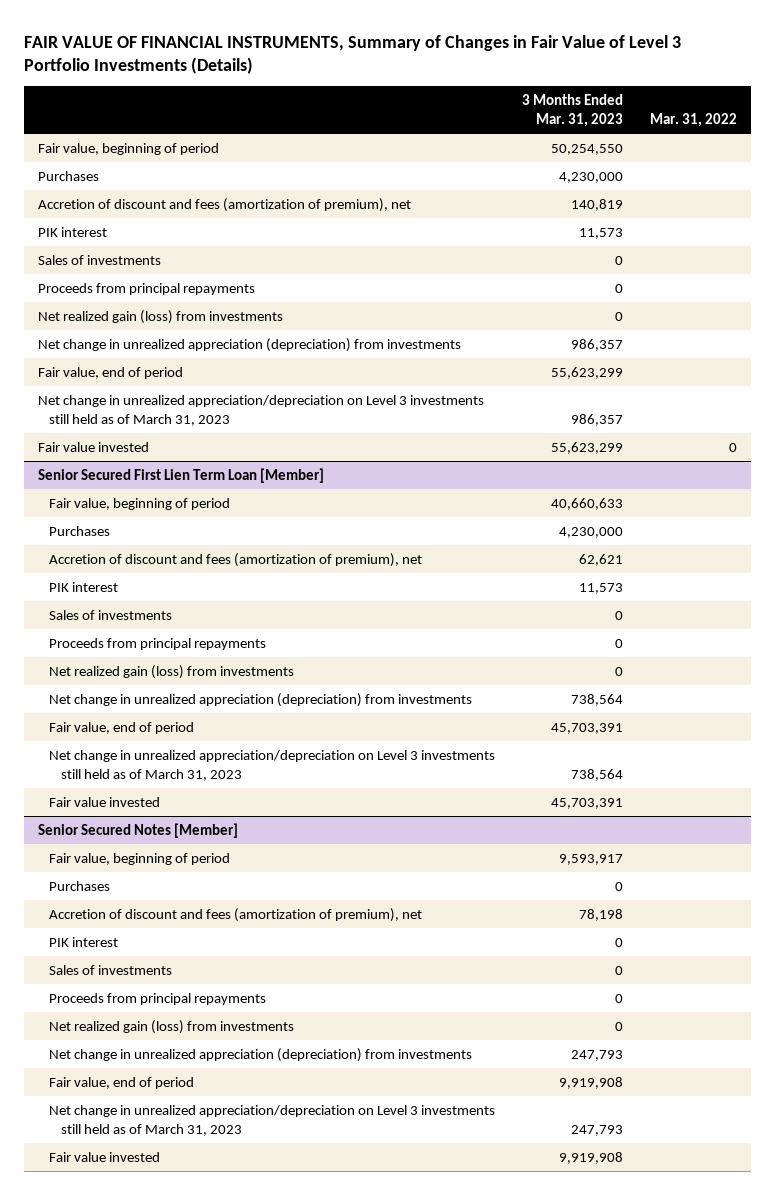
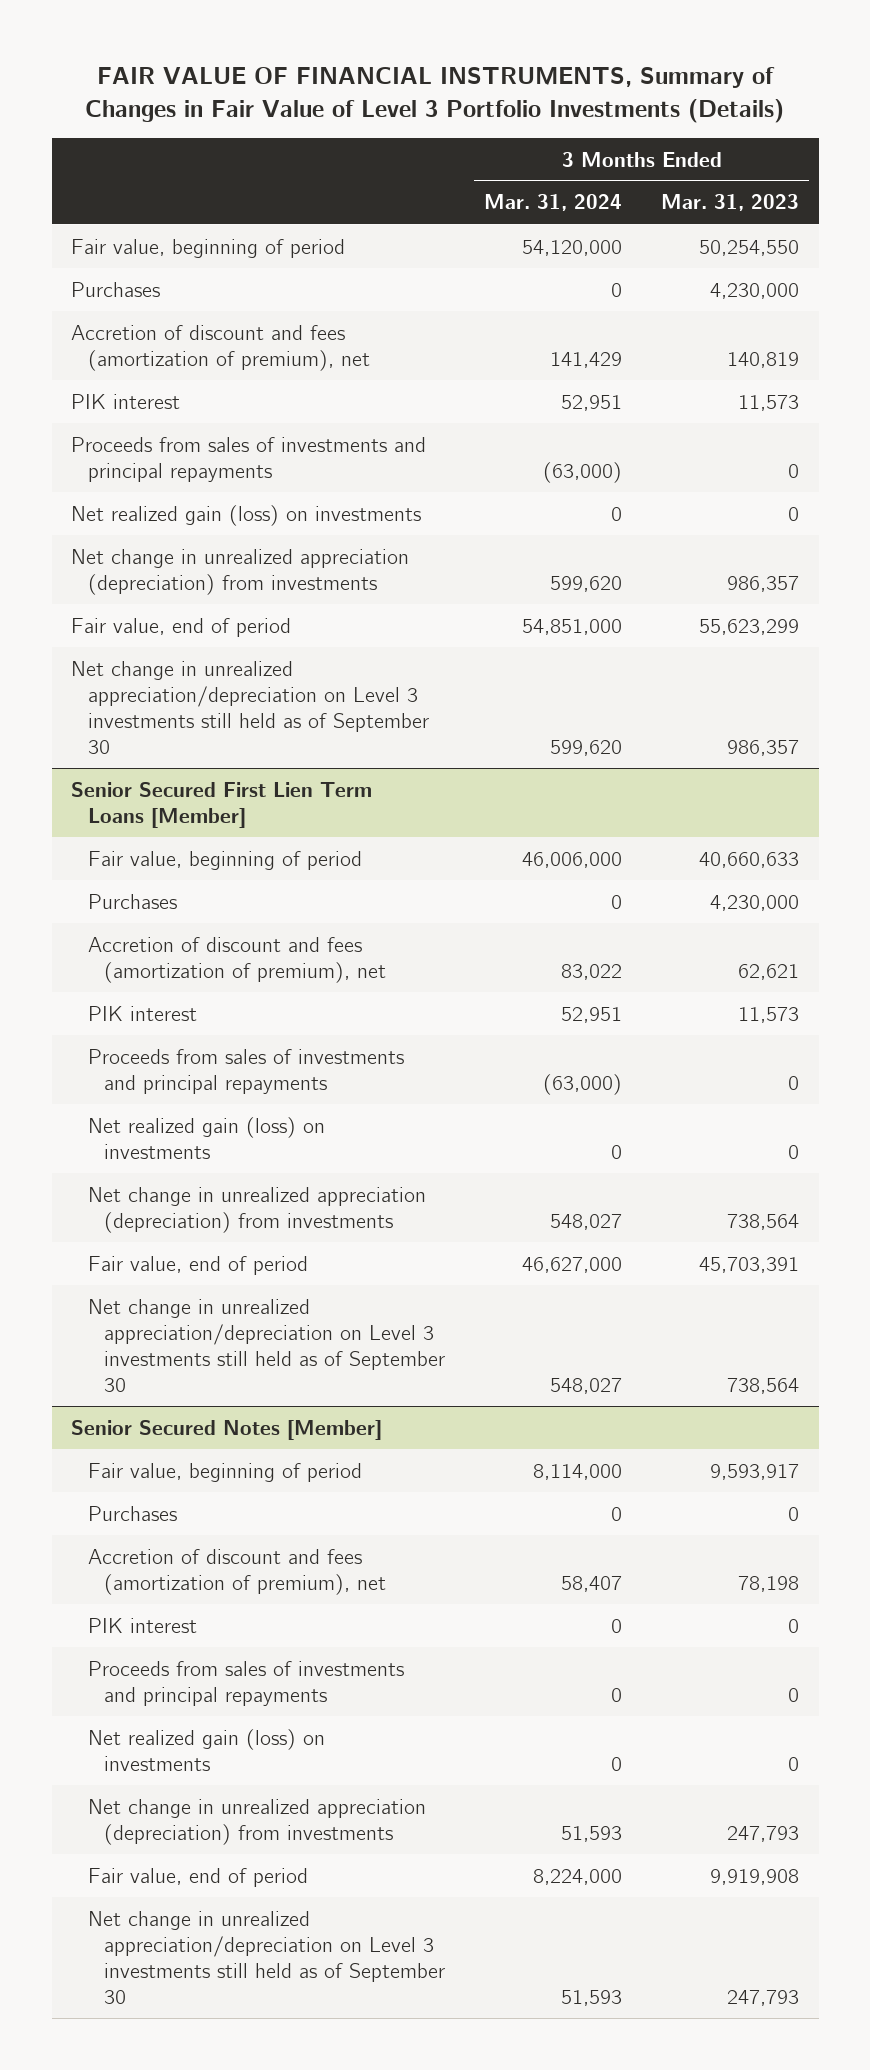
- | 3 Months Ended Mar. 31, 2023 | Mar. 31, 2022
+ | 3 Months Ended Mar. 31, 2024 | 3 Months Ended Mar. 31, 2023
- Sales of investments | 0 |
- Proceeds from principal repayments | 0 |
- Net realized gain (loss) from investments | 0 |
+ Proceeds from sales of investments and principal repayments | (63,000) | 0
+ Net realized gain (loss) on investments | 0 | 0
- Net change in unrealized appreciation/depreciation on Level 3 investments still held as of March 31, 2023 | 986,357 |
- Fair value invested | 55,623,299 | 0
- Senior Secured First Lien Term Loan [Member]
+ Net change in unrealized appreciation/depreciation on Level 3 investments still held as of September 30 | 599,620 | 986,357
+ Senior Secured First Lien Term Loans [Member]
- Sales of investments | 0 |
- Proceeds from principal repayments | 0 |
- Net realized gain (loss) from investments | 0 |
+ Proceeds from sales of investments and principal repayments | (63,000) | 0
+ Net realized gain (loss) on investments | 0 | 0
- Net change in unrealized appreciation/depreciation on Level 3 investments still held as of March 31, 2023 | 738,564 |
- Fair value invested | 45,703,391 |
+ Net change in unrealized appreciation/depreciation on Level 3 investments still held as of September 30 | 548,027 | 738,564
@ Senior Secured Notes [Member]
- Sales of investments | 0 |
- Proceeds from principal repayments | 0 |
- Net realized gain (loss) from investments | 0 |
+ Proceeds from sales of investments and principal repayments | 0 | 0
+ Net realized gain (loss) on investments | 0 | 0
- Net change in unrealized appreciation/depreciation on Level 3 investments still held as of March 31, 2023 | 247,793 |
- Fair value invested | 9,919,908 |
+ Net change in unrealized appreciation/depreciation on Level 3 investments still held as of September 30 | 51,593 | 247,793

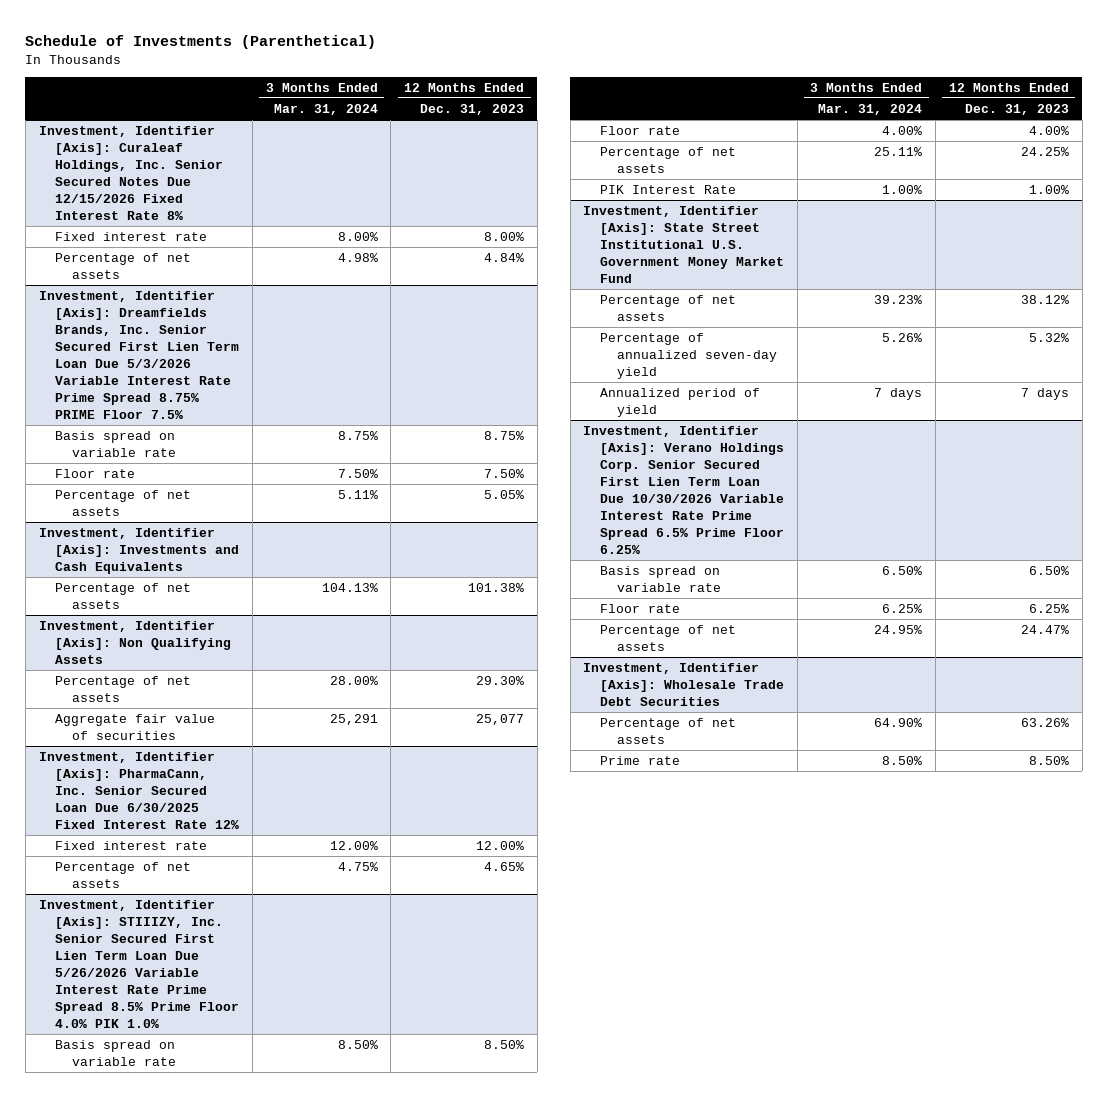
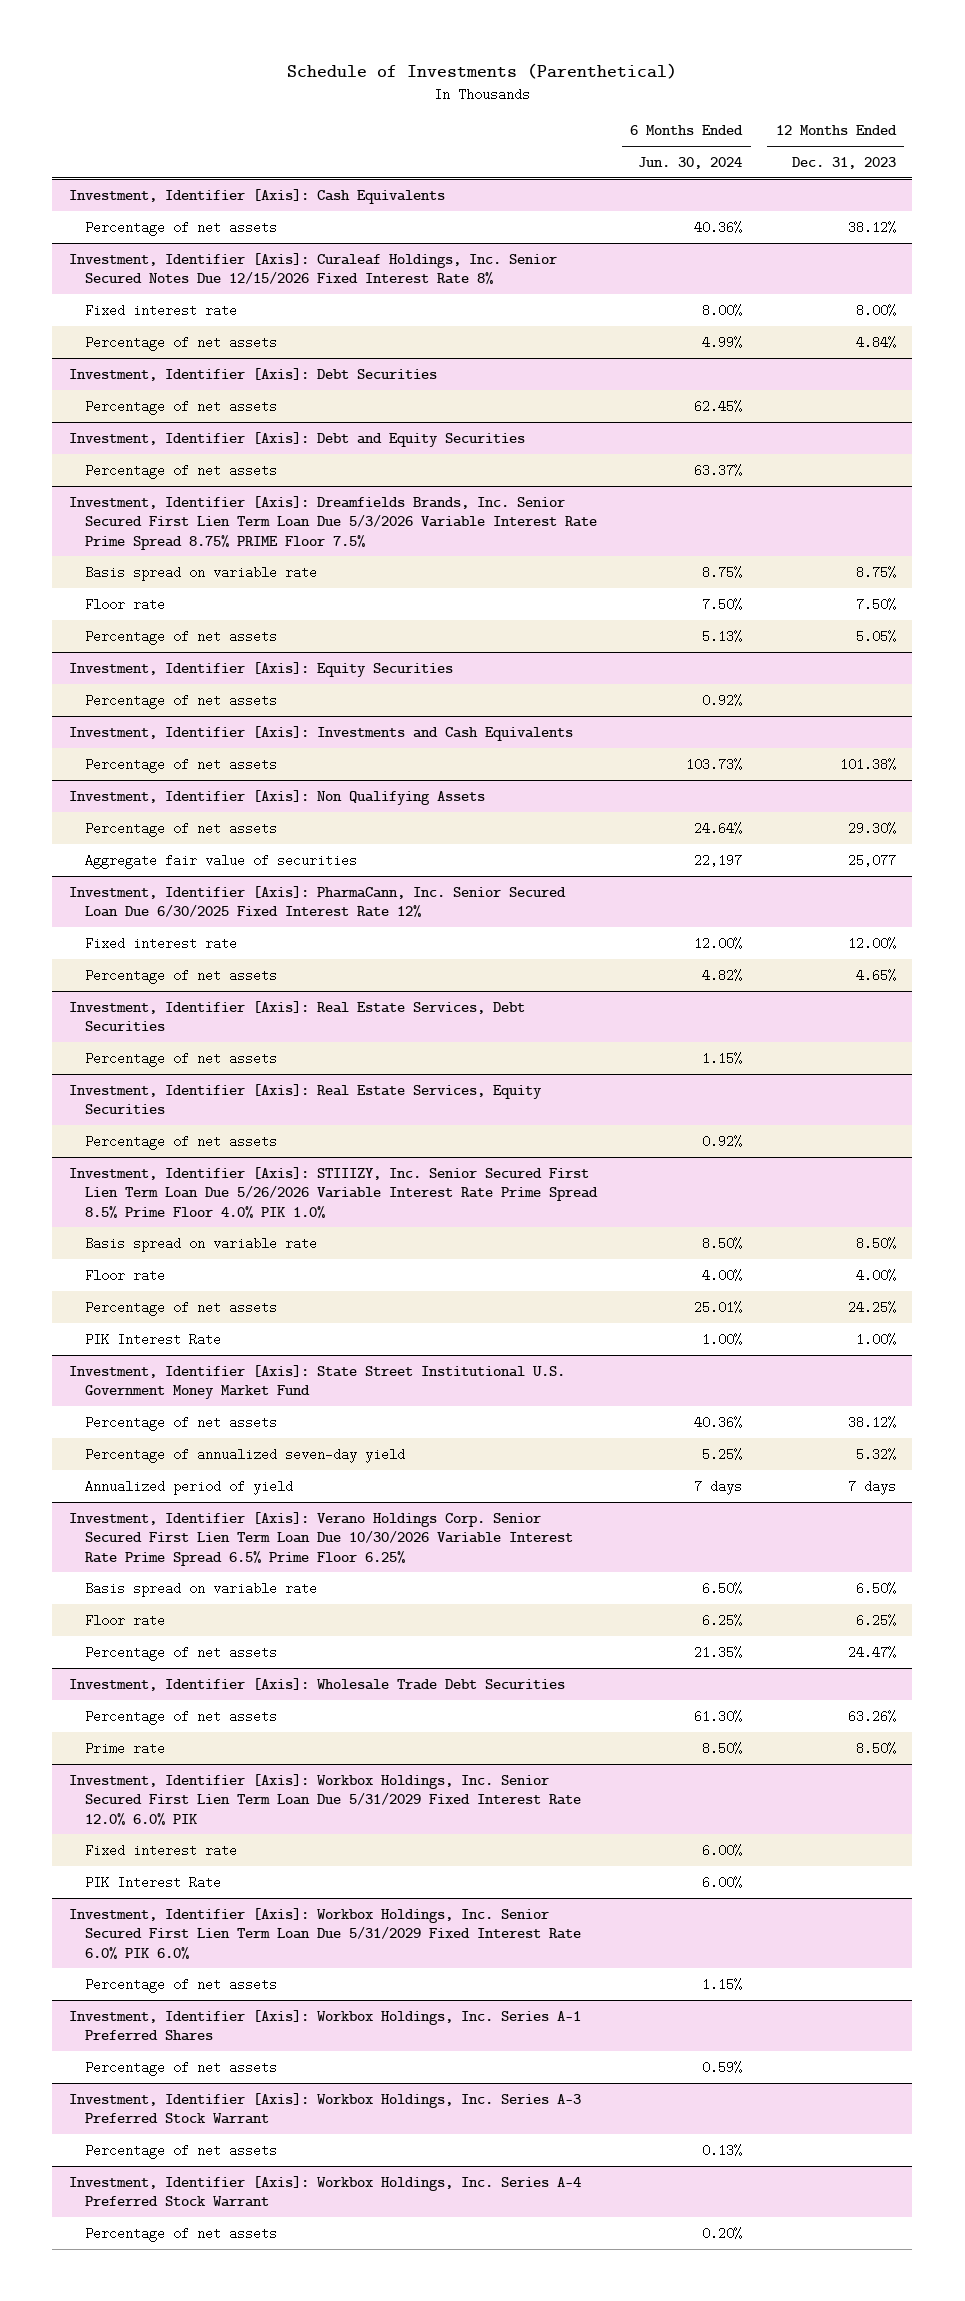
- | 3 Months Ended Mar. 31, 2024 | 12 Months Ended Dec. 31, 2023
+ | 6 Months Ended Jun. 30, 2024 | 12 Months Ended Dec. 31, 2023
+ Investment, Identifier [Axis]: Cash Equivalents
+ Percentage of net assets | 40.36% | 38.12%
+ Investment, Identifier [Axis]: Debt Securities
+ Percentage of net assets | 62.45% |
+ Investment, Identifier [Axis]: Debt and Equity Securities
+ Percentage of net assets | 63.37% |
+ Investment, Identifier [Axis]: Equity Securities
+ Percentage of net assets | 0.92% |
+ Investment, Identifier [Axis]: Real Estate Services, Debt Securities
+ Percentage of net assets | 1.15% |
+ Investment, Identifier [Axis]: Real Estate Services, Equity Securities
+ Percentage of net assets | 0.92% |
+ Investment, Identifier [Axis]: Workbox Holdings, Inc. Senior Secured First Lien Term Loan Due 5/31/2029 Fixed Interest Rate 12.0% 6.0% PIK
+ Fixed interest rate | 6.00% |
+ PIK Interest Rate | 6.00% |
+ Investment, Identifier [Axis]: Workbox Holdings, Inc. Senior Secured First Lien Term Loan Due 5/31/2029 Fixed Interest Rate 6.0% PIK 6.0%
+ Percentage of net assets | 1.15% |
+ Investment, Identifier [Axis]: Workbox Holdings, Inc. Series A-1 Preferred Shares
+ Percentage of net assets | 0.59% |
+ Investment, Identifier [Axis]: Workbox Holdings, Inc. Series A-3 Preferred Stock Warrant
+ Percentage of net assets | 0.13% |
+ Investment, Identifier [Axis]: Workbox Holdings, Inc. Series A-4 Preferred Stock Warrant
+ Percentage of net assets | 0.20% |

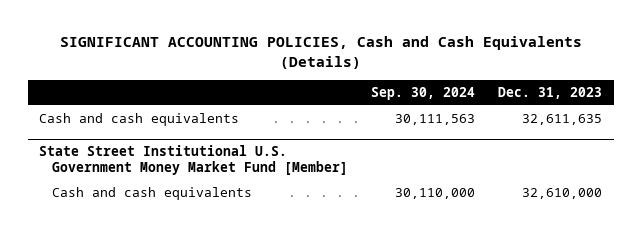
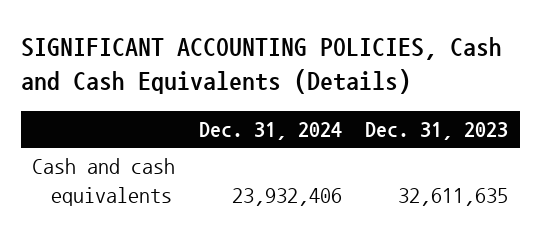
- | Sep. 30, 2024 | Dec. 31, 2023
+ | Dec. 31, 2024 | Dec. 31, 2023
- State Street Institutional U.S. Government Money Market Fund [Member]
- Cash and cash equivalents | 30,110,000 | 32,610,000

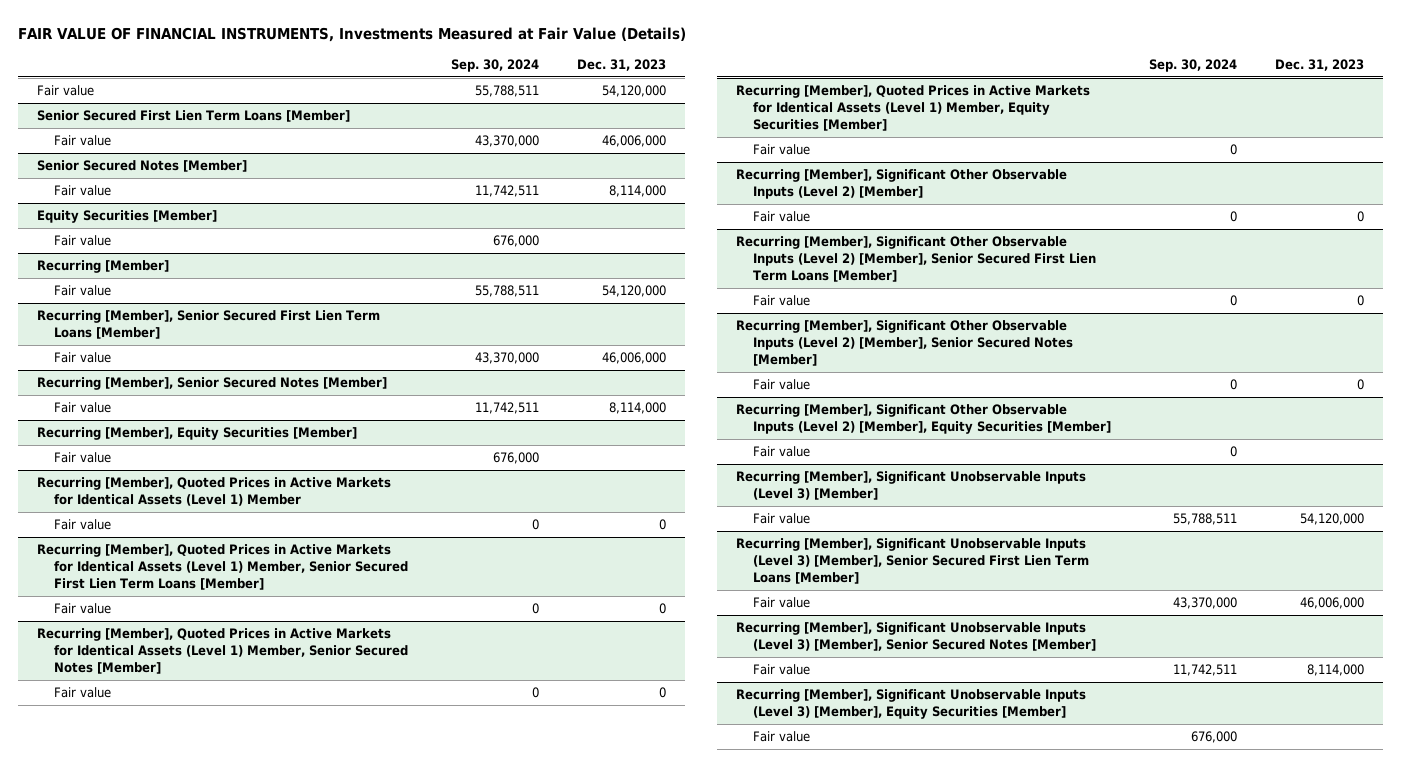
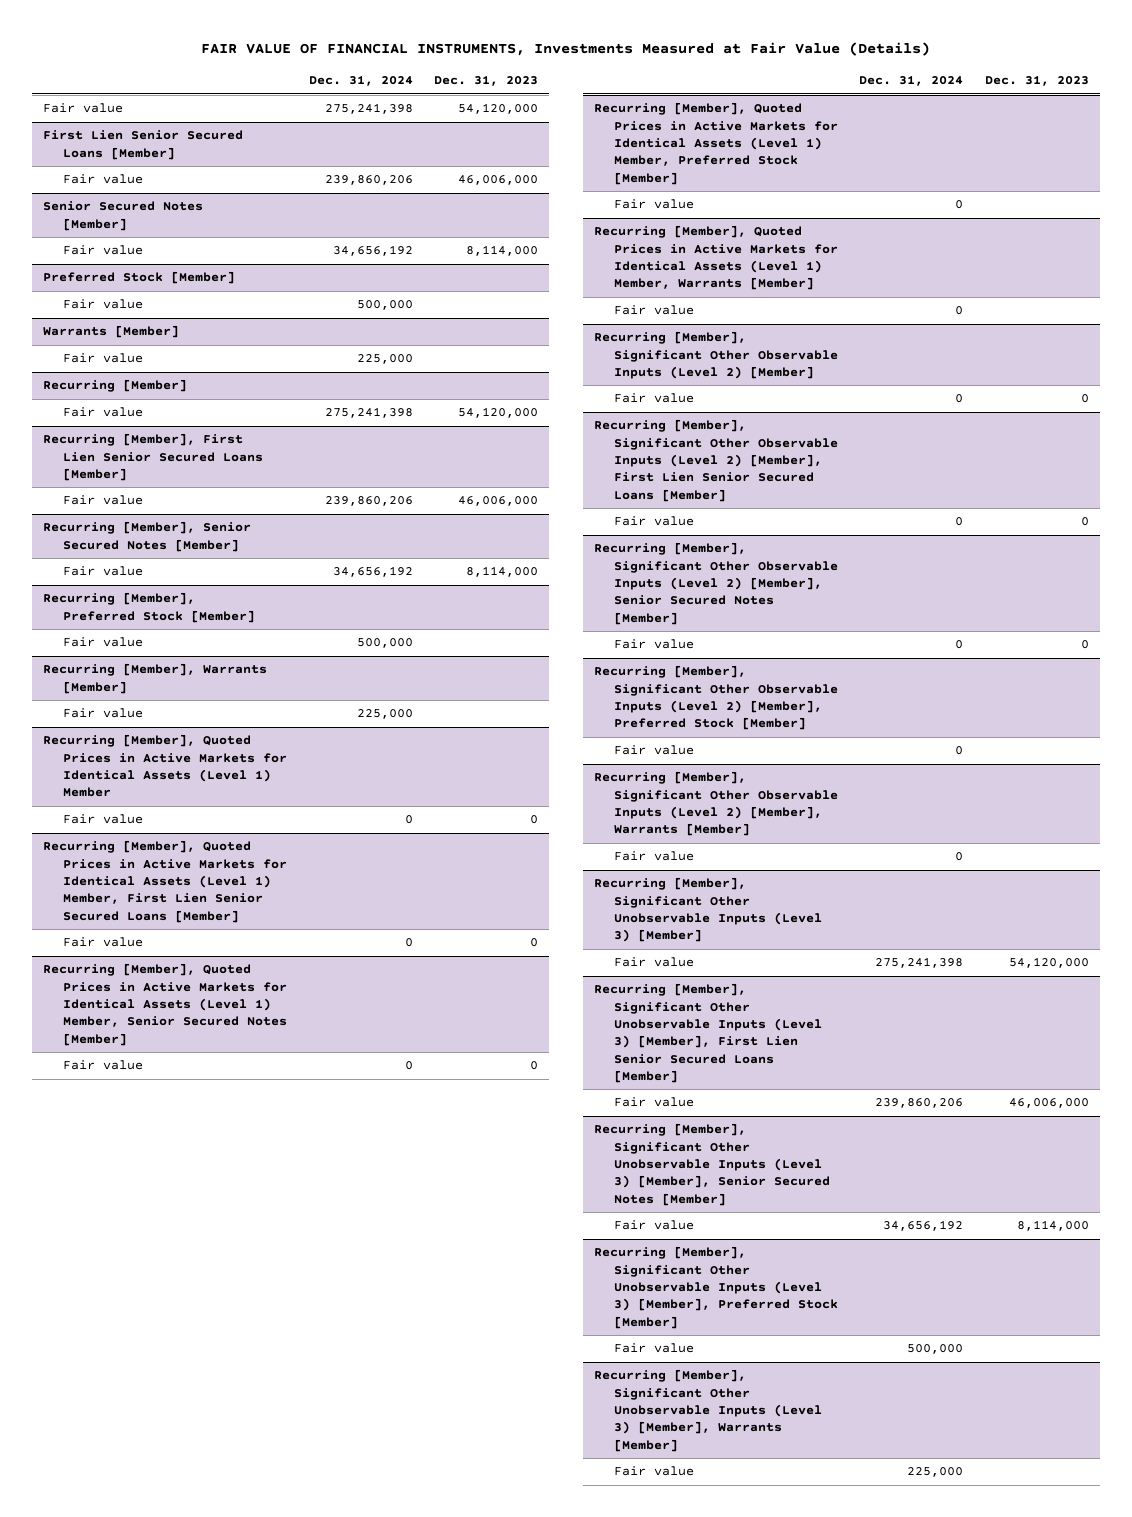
- | Sep. 30, 2024 | Dec. 31, 2023
+ | Dec. 31, 2024 | Dec. 31, 2023
- Senior Secured First Lien Term Loans [Member]
+ First Lien Senior Secured Loans [Member]
- Equity Securities [Member]
+ Preferred Stock [Member]
+ Warrants [Member]
+ Fair value | 225,000 |
- Recurring [Member], Senior Secured First Lien Term Loans [Member]
+ Recurring [Member], First Lien Senior Secured Loans [Member]
- Recurring [Member], Equity Securities [Member]
+ Recurring [Member], Preferred Stock [Member]
+ Recurring [Member], Warrants [Member]
+ Fair value | 225,000 |
- Recurring [Member], Quoted Prices in Active Markets for Identical Assets (Level 1) Member, Senior Secured First Lien Term Loans [Member]
+ Recurring [Member], Quoted Prices in Active Markets for Identical Assets (Level 1) Member, First Lien Senior Secured Loans [Member]
- Recurring [Member], Quoted Prices in Active Markets for Identical Assets (Level 1) Member, Equity Securities [Member]
+ Recurring [Member], Quoted Prices in Active Markets for Identical Assets (Level 1) Member, Preferred Stock [Member]
+ Recurring [Member], Quoted Prices in Active Markets for Identical Assets (Level 1) Member, Warrants [Member]
+ Fair value | 0 |
- Recurring [Member], Significant Other Observable Inputs (Level 2) [Member], Senior Secured First Lien Term Loans [Member]
+ Recurring [Member], Significant Other Observable Inputs (Level 2) [Member], First Lien Senior Secured Loans [Member]
- Recurring [Member], Significant Other Observable Inputs (Level 2) [Member], Equity Securities [Member]
+ Recurring [Member], Significant Other Observable Inputs (Level 2) [Member], Preferred Stock [Member]
- Recurring [Member], Significant Unobservable Inputs (Level 3) [Member]
+ Recurring [Member], Significant Other Observable Inputs (Level 2) [Member], Warrants [Member]
+ Fair value | 0 |
+ Recurring [Member], Significant Other Unobservable Inputs (Level 3) [Member]
- Recurring [Member], Significant Unobservable Inputs (Level 3) [Member], Senior Secured First Lien Term Loans [Member]
+ Recurring [Member], Significant Other Unobservable Inputs (Level 3) [Member], First Lien Senior Secured Loans [Member]
- Recurring [Member], Significant Unobservable Inputs (Level 3) [Member], Senior Secured Notes [Member]
+ Recurring [Member], Significant Other Unobservable Inputs (Level 3) [Member], Senior Secured Notes [Member]
- Recurring [Member], Significant Unobservable Inputs (Level 3) [Member], Equity Securities [Member]
+ Recurring [Member], Significant Other Unobservable Inputs (Level 3) [Member], Preferred Stock [Member]
+ Recurring [Member], Significant Other Unobservable Inputs (Level 3) [Member], Warrants [Member]
+ Fair value | 225,000 |

